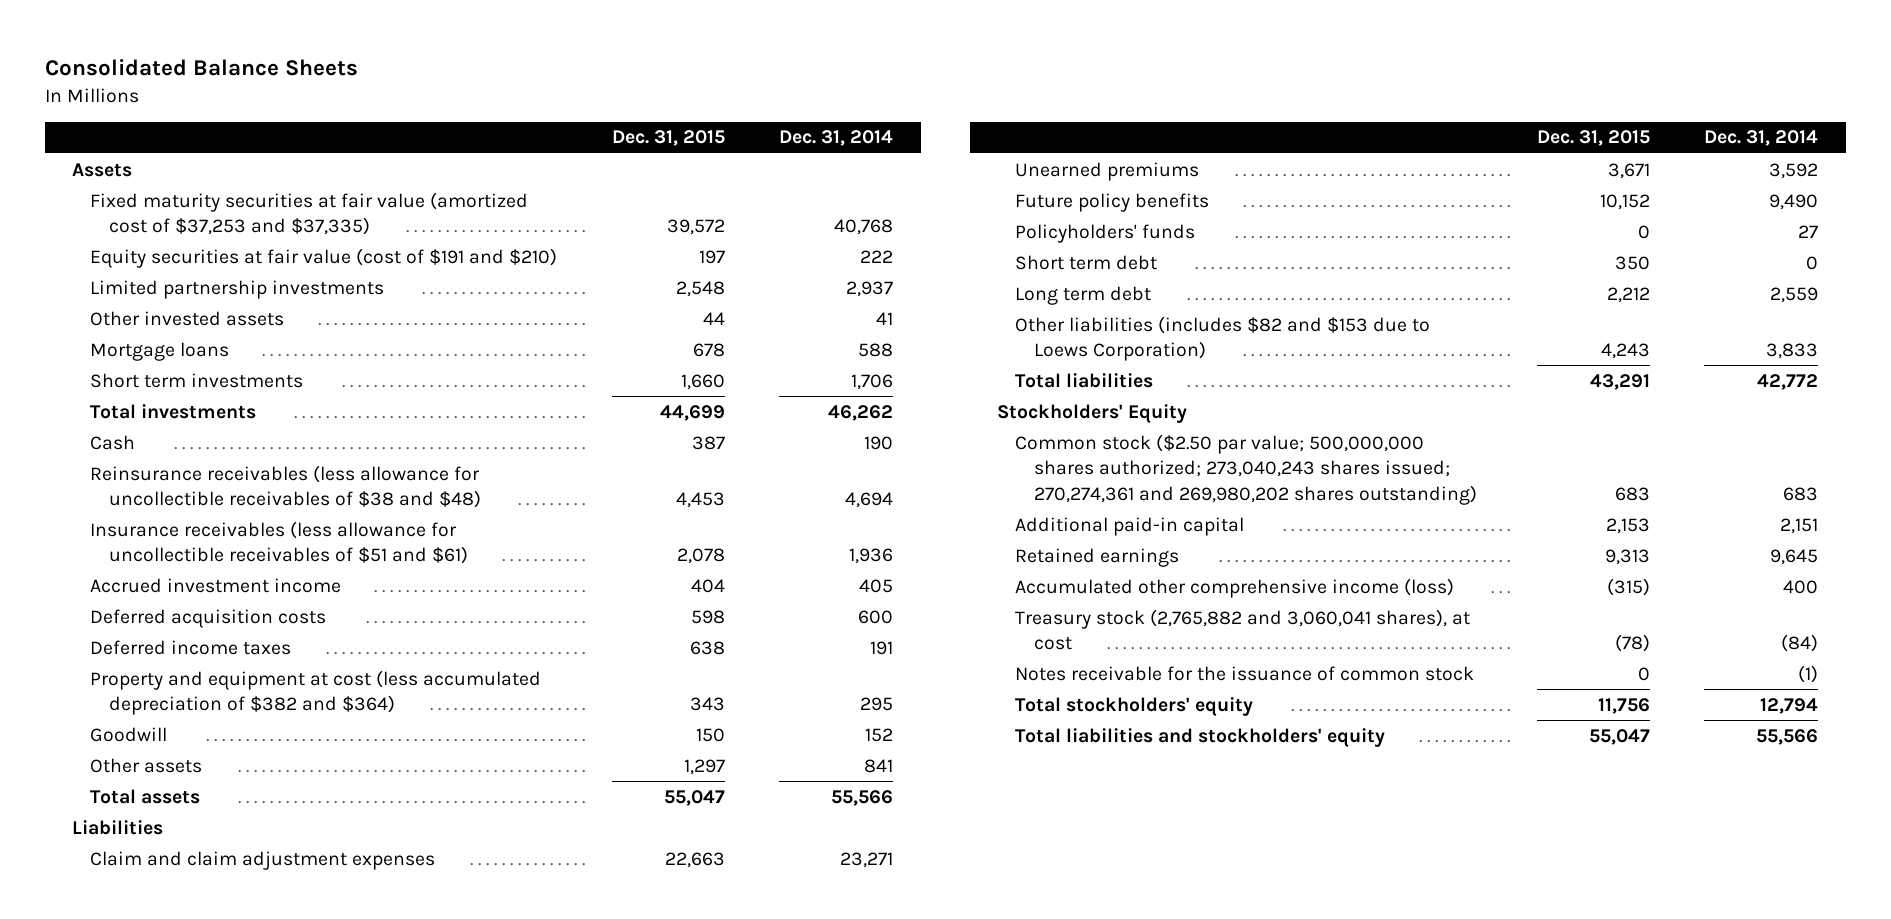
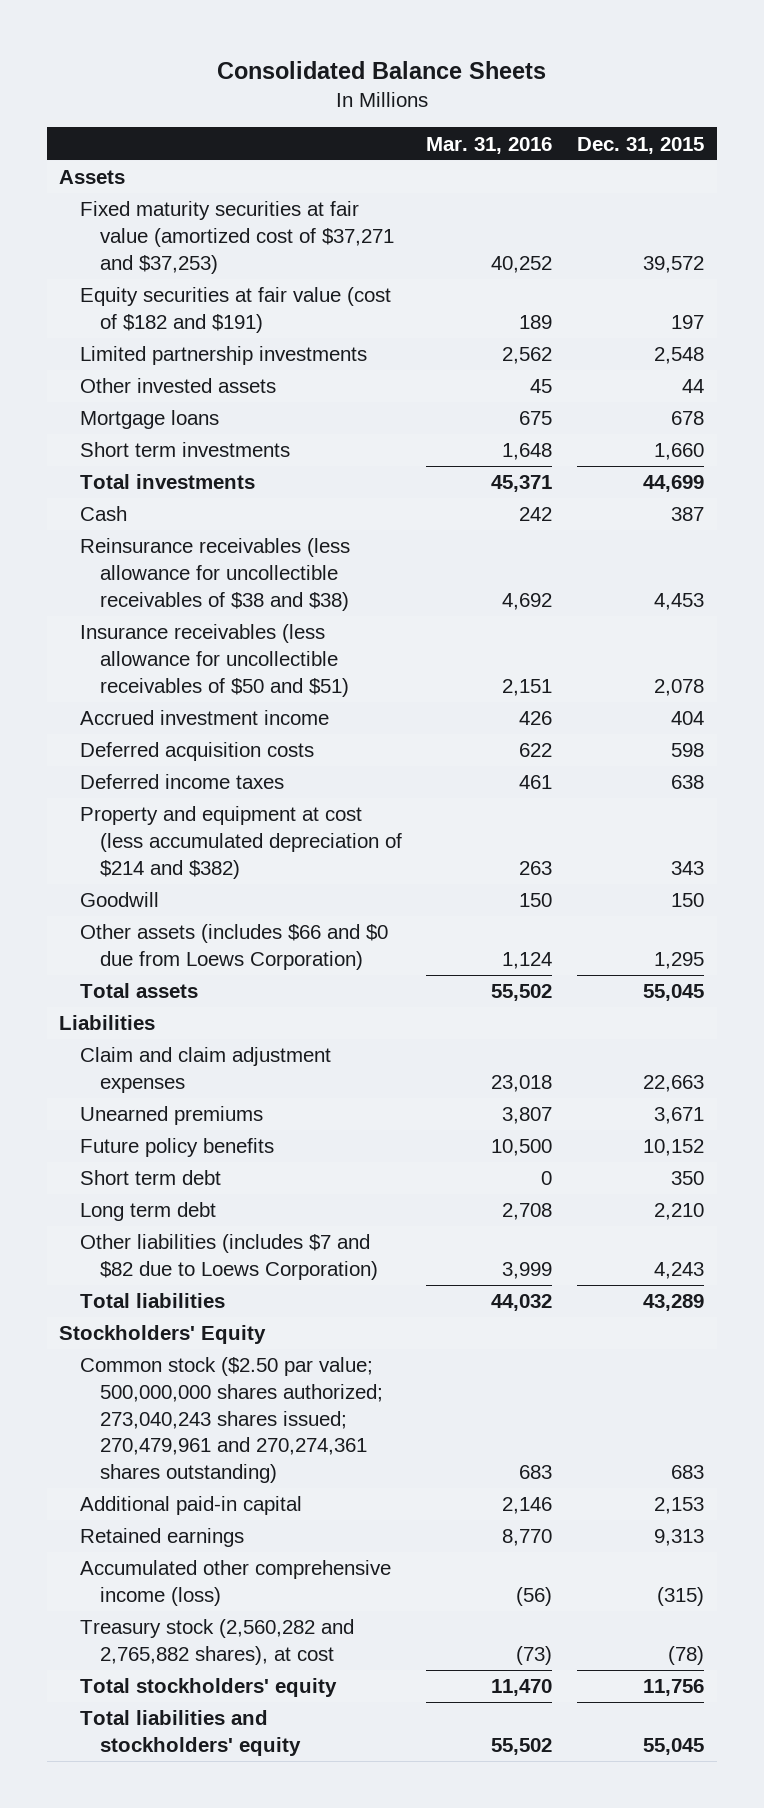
- | Dec. 31, 2015 | Dec. 31, 2014
+ | Mar. 31, 2016 | Dec. 31, 2015
- Fixed maturity securities at fair value (amortized cost of $37,253 and $37,335) | 39,572 | 40,768
- Equity securities at fair value (cost of $191 and $210) | 197 | 222
+ Fixed maturity securities at fair value (amortized cost of $37,271 and $37,253) | 40,252 | 39,572
+ Equity securities at fair value (cost of $182 and $191) | 189 | 197
- Reinsurance receivables (less allowance for uncollectible receivables of $38 and $48) | 4,453 | 4,694
- Insurance receivables (less allowance for uncollectible receivables of $51 and $61) | 2,078 | 1,936
+ Reinsurance receivables (less allowance for uncollectible receivables of $38 and $38) | 4,692 | 4,453
+ Insurance receivables (less allowance for uncollectible receivables of $50 and $51) | 2,151 | 2,078
- Property and equipment at cost (less accumulated depreciation of $382 and $364) | 343 | 295
+ Property and equipment at cost (less accumulated depreciation of $214 and $382) | 263 | 343
- Other assets | 1,297 | 841
- Total assets | 55,047 | 55,566
+ Other assets (includes $66 and $0 due from Loews Corporation) | 1,124 | 1,295
+ Total assets | 55,502 | 55,045
- Policyholders' funds | 0 | 27
- Long term debt | 2,212 | 2,559
- Other liabilities (includes $82 and $153 due to Loews Corporation) | 4,243 | 3,833
- Total liabilities | 43,291 | 42,772
+ Long term debt | 2,708 | 2,210
+ Other liabilities (includes $7 and $82 due to Loews Corporation) | 3,999 | 4,243
+ Total liabilities | 44,032 | 43,289
- Common stock ($2.50 par value; 500,000,000 shares authorized; 273,040,243 shares issued; 270,274,361 and 269,980,202 shares outstanding) | 683 | 683
+ Common stock ($2.50 par value; 500,000,000 shares authorized; 273,040,243 shares issued; 270,479,961 and 270,274,361 shares outstanding) | 683 | 683
- Treasury stock (2,765,882 and 3,060,041 shares), at cost | (78) | (84)
- Notes receivable for the issuance of common stock | 0 | (1)
+ Treasury stock (2,560,282 and 2,765,882 shares), at cost | (73) | (78)
- Total liabilities and stockholders' equity | 55,047 | 55,566
+ Total liabilities and stockholders' equity | 55,502 | 55,045

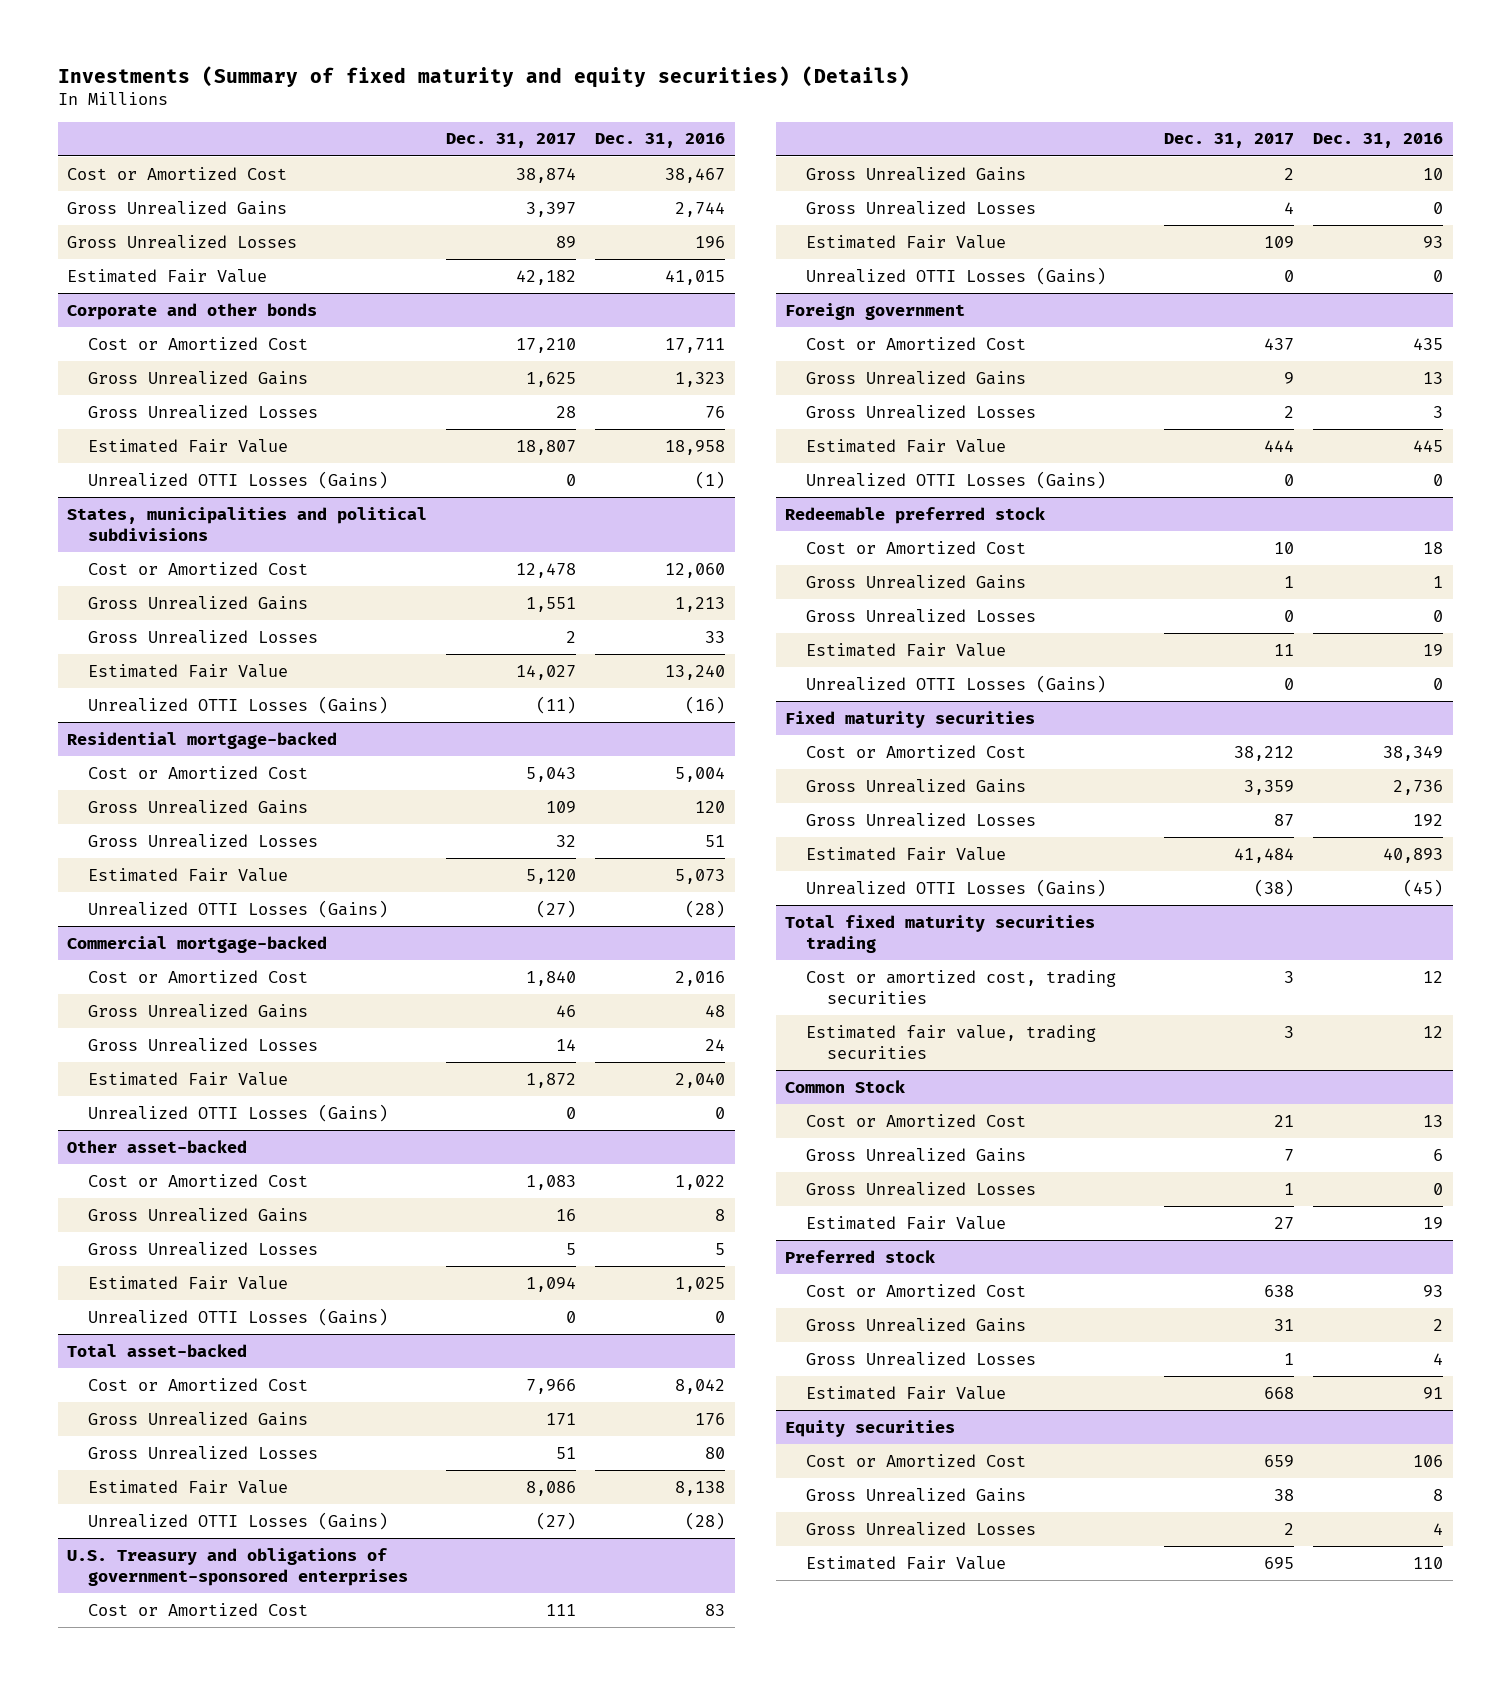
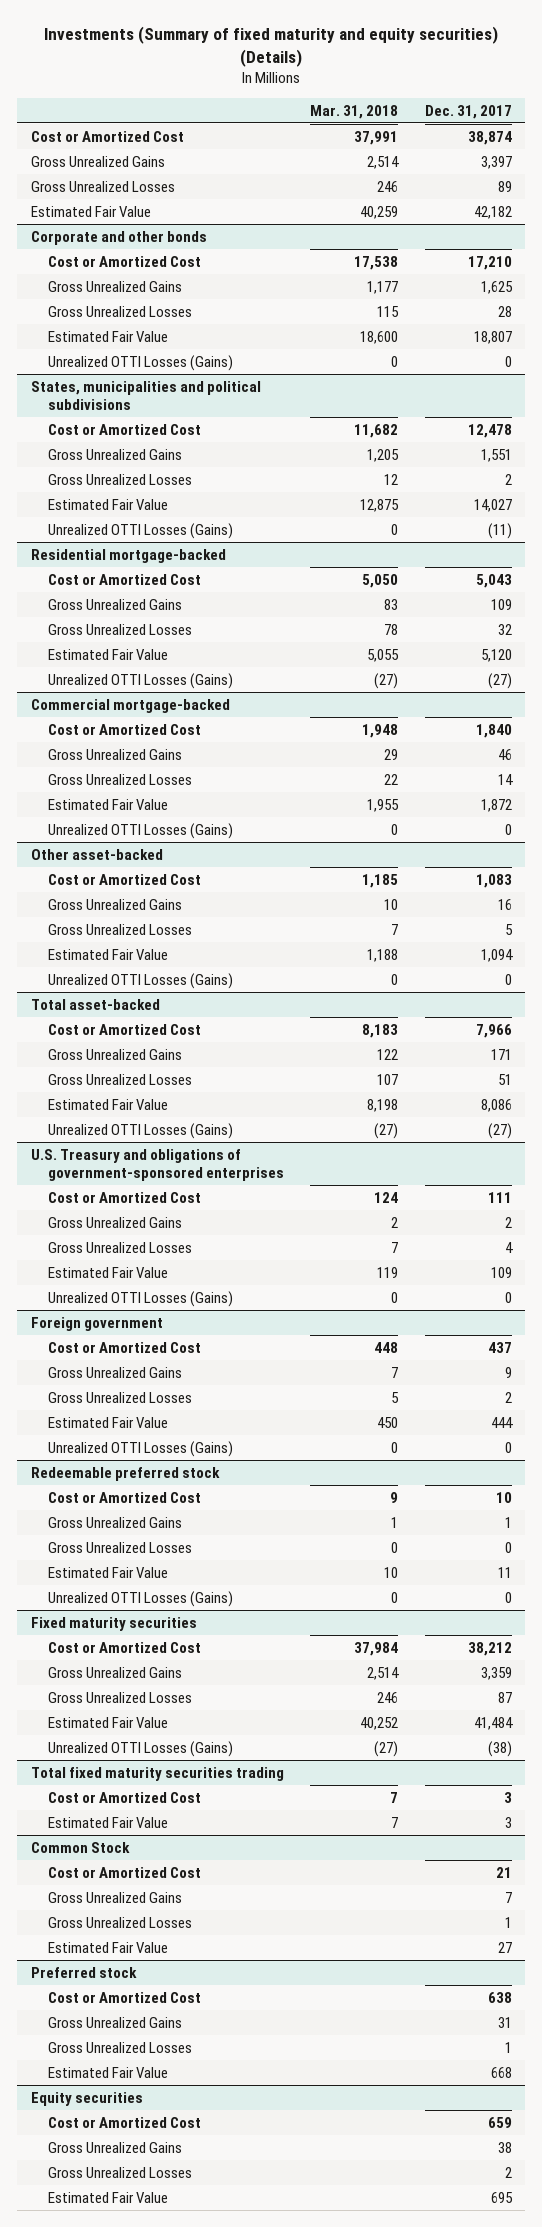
- | Dec. 31, 2017 | Dec. 31, 2016
+ | Mar. 31, 2018 | Dec. 31, 2017
@ Total fixed maturity securities trading
- Cost or amortized cost, trading securities | 3 | 12
- Estimated fair value, trading securities | 3 | 12
+ Cost or Amortized Cost | 7 | 3
+ Estimated Fair Value | 7 | 3

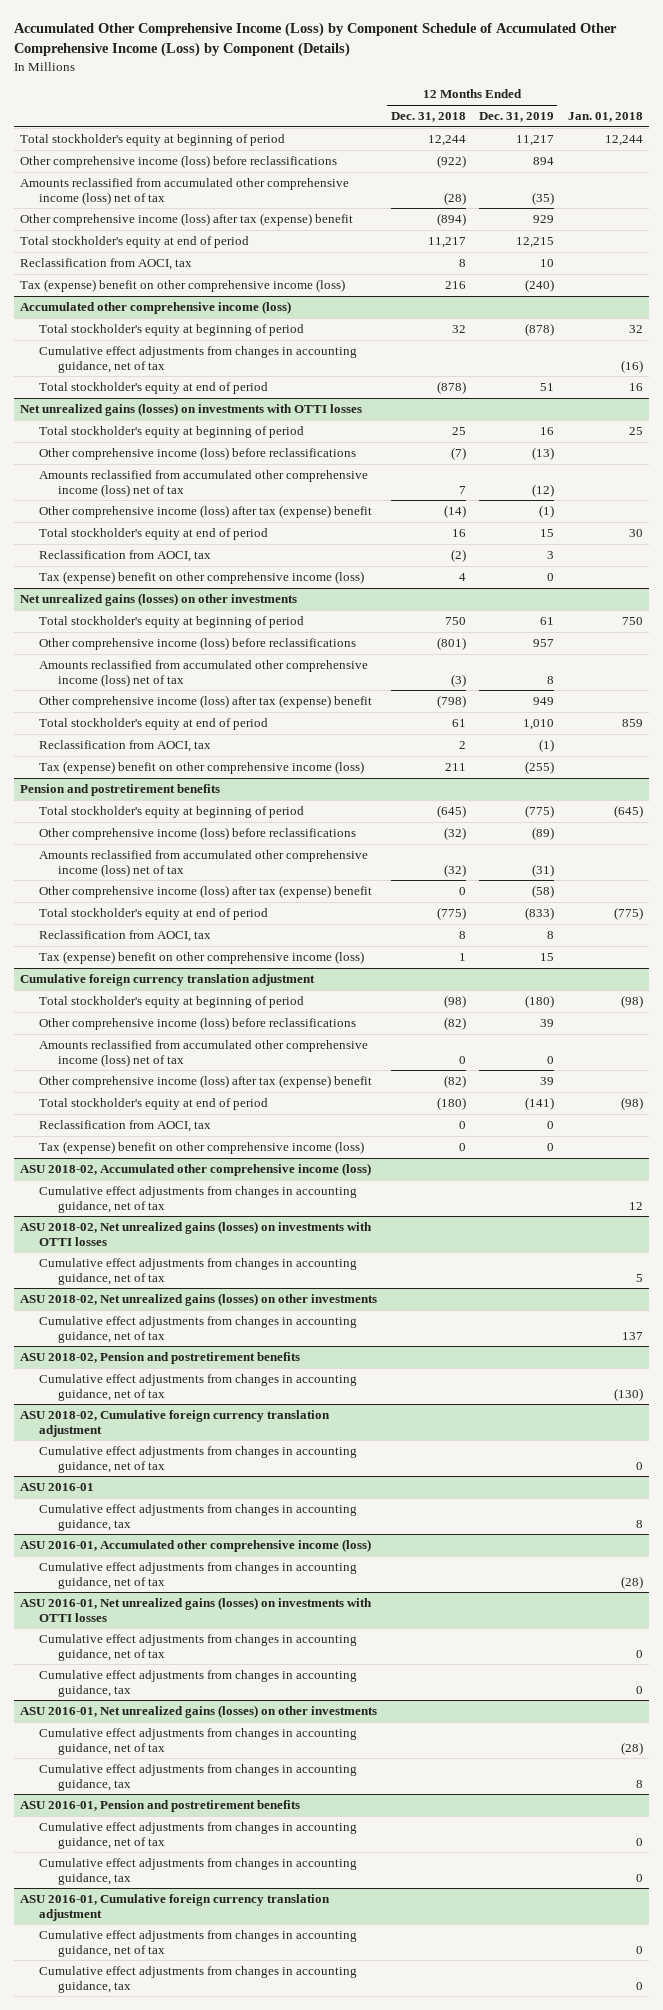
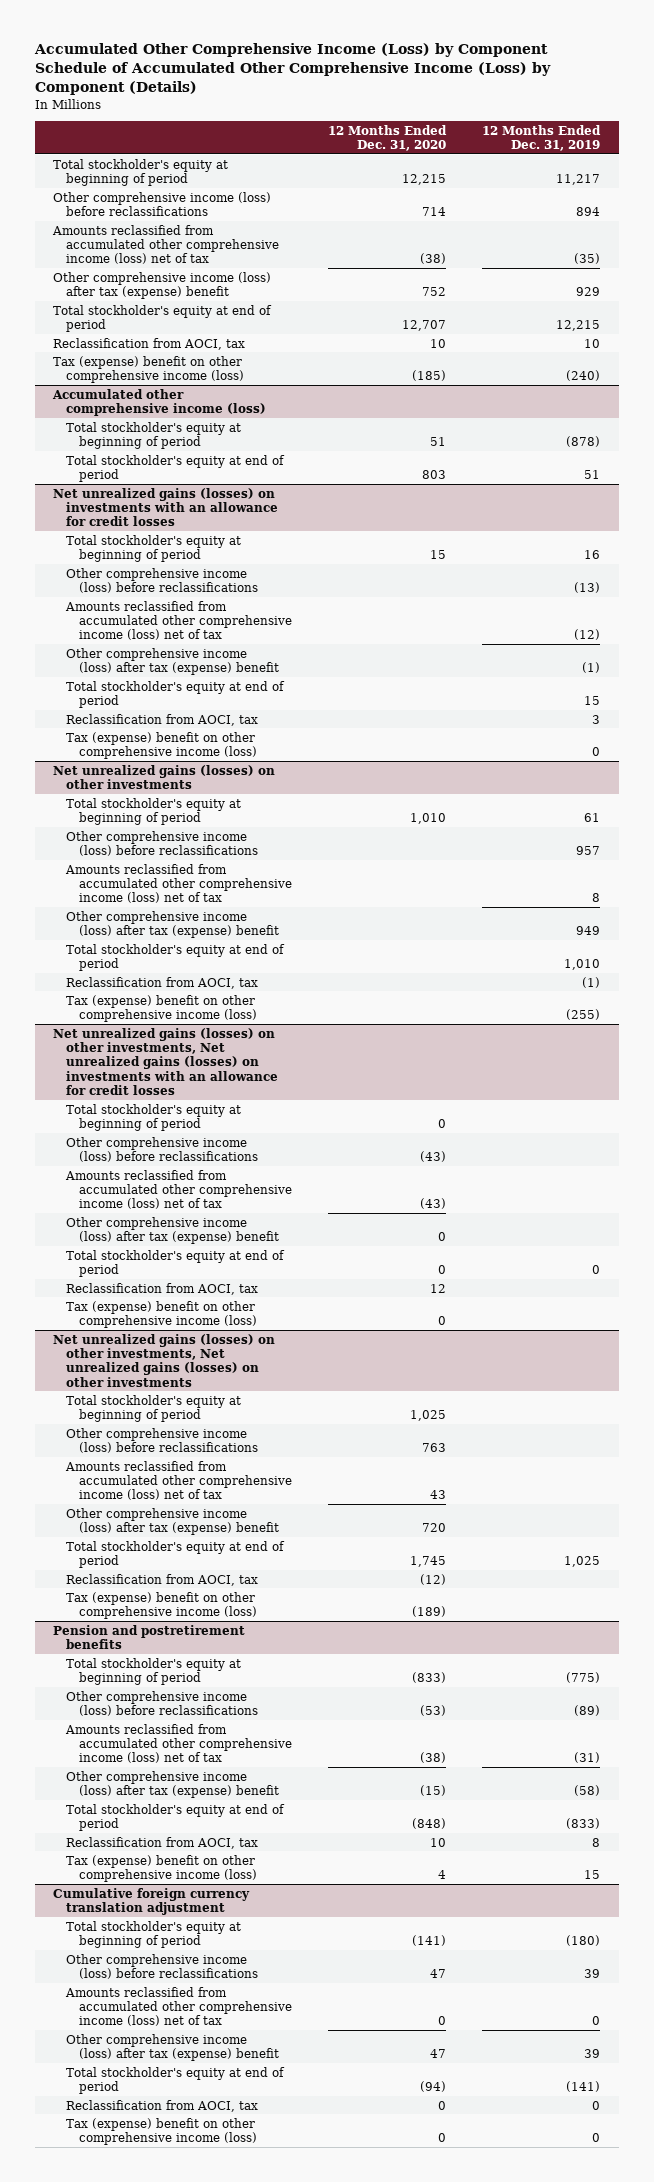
- | 12 Months Ended Dec. 31, 2018 | 12 Months Ended Dec. 31, 2019 | Jan. 01, 2018
+ | 12 Months Ended Dec. 31, 2020 | 12 Months Ended Dec. 31, 2019
@ Accumulated other comprehensive income (loss)
- Cumulative effect adjustments from changes in accounting guidance, net of tax | | | (16)
- Net unrealized gains (losses) on investments with OTTI losses
+ Net unrealized gains (losses) on investments with an allowance for credit losses
+ Net unrealized gains (losses) on other investments, Net unrealized gains (losses) on investments with an allowance for credit losses
+ Total stockholder's equity at beginning of period | 0 |
+ Other comprehensive income (loss) before reclassifications | (43) |
+ Amounts reclassified from accumulated other comprehensive income (loss) net of tax | (43) |
+ Other comprehensive income (loss) after tax (expense) benefit | 0 |
+ Total stockholder's equity at end of period | 0 | 0
+ Reclassification from AOCI, tax | 12 |
+ Tax (expense) benefit on other comprehensive income (loss) | 0 |
+ Net unrealized gains (losses) on other investments, Net unrealized gains (losses) on other investments
+ Total stockholder's equity at beginning of period | 1,025 |
+ Other comprehensive income (loss) before reclassifications | 763 |
+ Amounts reclassified from accumulated other comprehensive income (loss) net of tax | 43 |
+ Other comprehensive income (loss) after tax (expense) benefit | 720 |
+ Total stockholder's equity at end of period | 1,745 | 1,025
+ Reclassification from AOCI, tax | (12) |
+ Tax (expense) benefit on other comprehensive income (loss) | (189) |
- ASU 2018-02, Accumulated other comprehensive income (loss)
- Cumulative effect adjustments from changes in accounting guidance, net of tax | | | 12
- ASU 2018-02, Net unrealized gains (losses) on investments with OTTI losses
- Cumulative effect adjustments from changes in accounting guidance, net of tax | | | 5
- ASU 2018-02, Net unrealized gains (losses) on other investments
- Cumulative effect adjustments from changes in accounting guidance, net of tax | | | 137
- ASU 2018-02, Pension and postretirement benefits
- Cumulative effect adjustments from changes in accounting guidance, net of tax | | | (130)
- ASU 2018-02, Cumulative foreign currency translation adjustment
- Cumulative effect adjustments from changes in accounting guidance, net of tax | | | 0
- ASU 2016-01
- Cumulative effect adjustments from changes in accounting guidance, tax | | | 8
- ASU 2016-01, Accumulated other comprehensive income (loss)
- Cumulative effect adjustments from changes in accounting guidance, net of tax | | | (28)
- ASU 2016-01, Net unrealized gains (losses) on investments with OTTI losses
- Cumulative effect adjustments from changes in accounting guidance, net of tax | | | 0
- Cumulative effect adjustments from changes in accounting guidance, tax | | | 0
- ASU 2016-01, Net unrealized gains (losses) on other investments
- Cumulative effect adjustments from changes in accounting guidance, net of tax | | | (28)
- Cumulative effect adjustments from changes in accounting guidance, tax | | | 8
- ASU 2016-01, Pension and postretirement benefits
- Cumulative effect adjustments from changes in accounting guidance, net of tax | | | 0
- Cumulative effect adjustments from changes in accounting guidance, tax | | | 0
- ASU 2016-01, Cumulative foreign currency translation adjustment
- Cumulative effect adjustments from changes in accounting guidance, net of tax | | | 0
- Cumulative effect adjustments from changes in accounting guidance, tax | | | 0

